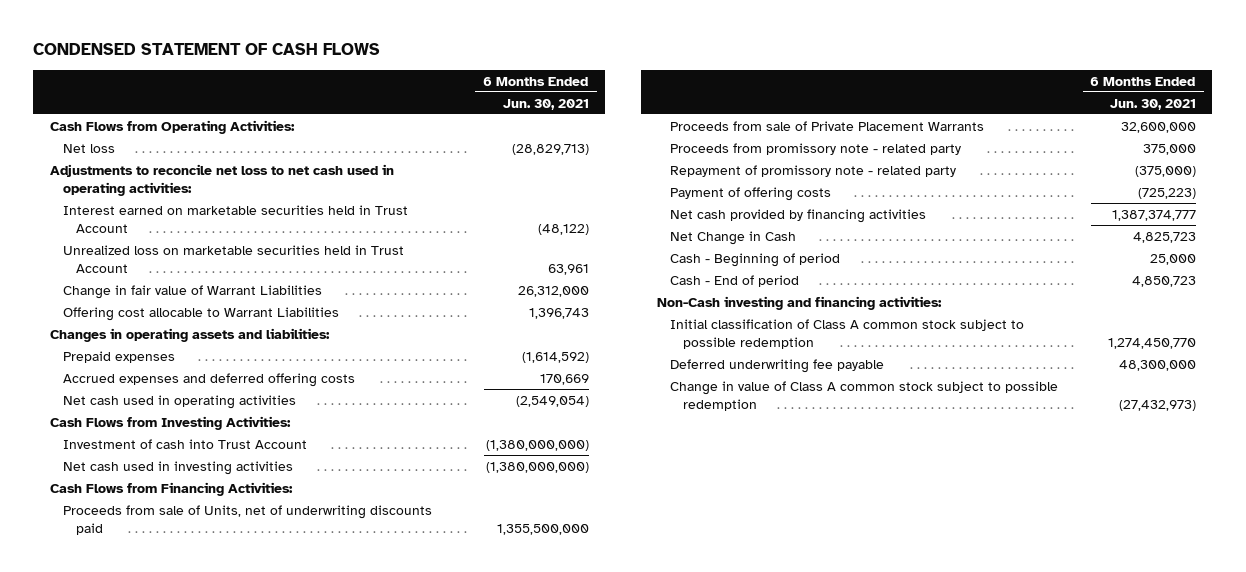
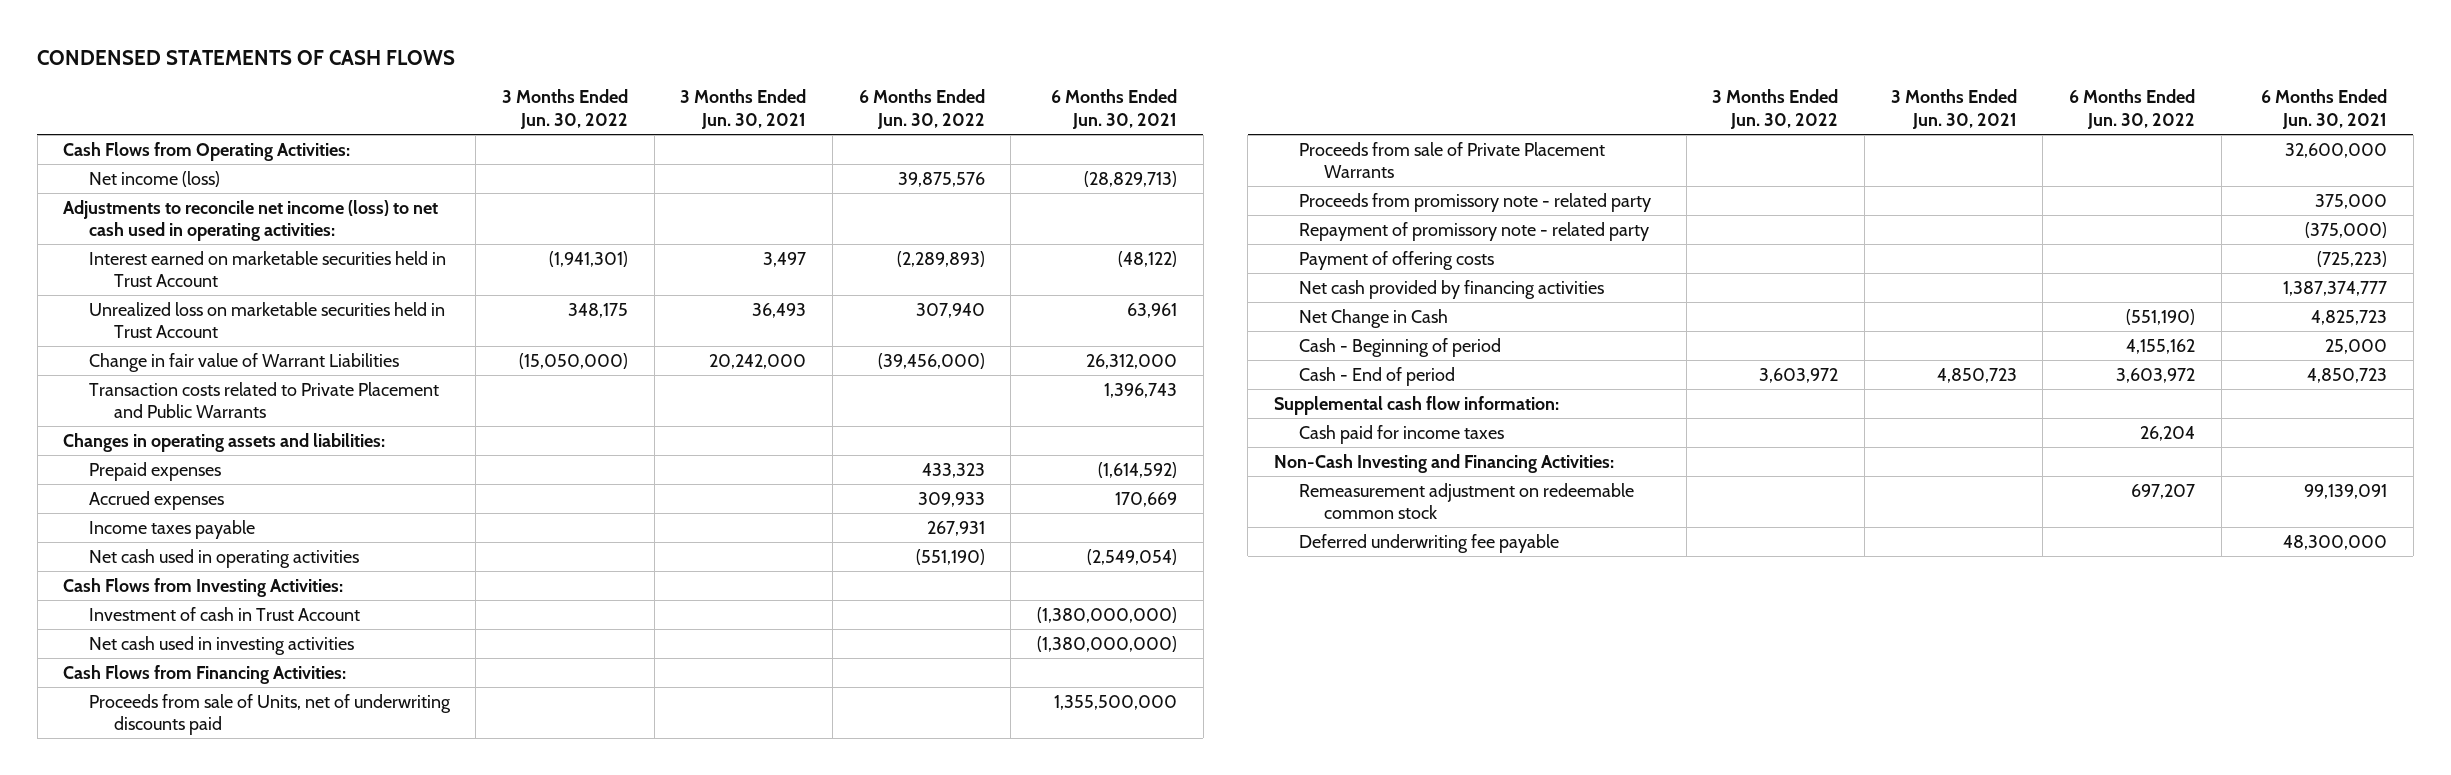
- CONDENSED STATEMENT OF CASH FLOWS
+ CONDENSED STATEMENTS OF CASH FLOWS
- | 6 Months Ended Jun. 30, 2021
+ | 3 Months Ended Jun. 30, 2022 | 3 Months Ended Jun. 30, 2021 | 6 Months Ended Jun. 30, 2022 | 6 Months Ended Jun. 30, 2021
- Net loss | (28,829,713)
- Adjustments to reconcile net loss to net cash used in operating activities:
+ Net income (loss) | | | 39,875,576 | (28,829,713)
+ Adjustments to reconcile net income (loss) to net cash used in operating activities:
- Offering cost allocable to Warrant Liabilities | 1,396,743
+ Transaction costs related to Private Placement and Public Warrants | | | | 1,396,743
- Accrued expenses and deferred offering costs | 170,669
+ Accrued expenses | | | 309,933 | 170,669
+ Income taxes payable | | | 267,931 |
- Investment of cash into Trust Account | (1,380,000,000)
+ Investment of cash in Trust Account | | | | (1,380,000,000)
- Non-Cash investing and financing activities:
- Initial classification of Class A common stock subject to possible redemption | 1,274,450,770
+ Supplemental cash flow information:
+ Cash paid for income taxes | | | 26,204 |
+ Non-Cash Investing and Financing Activities:
+ Remeasurement adjustment on redeemable common stock | | | 697,207 | 99,139,091
- Change in value of Class A common stock subject to possible redemption | (27,432,973)

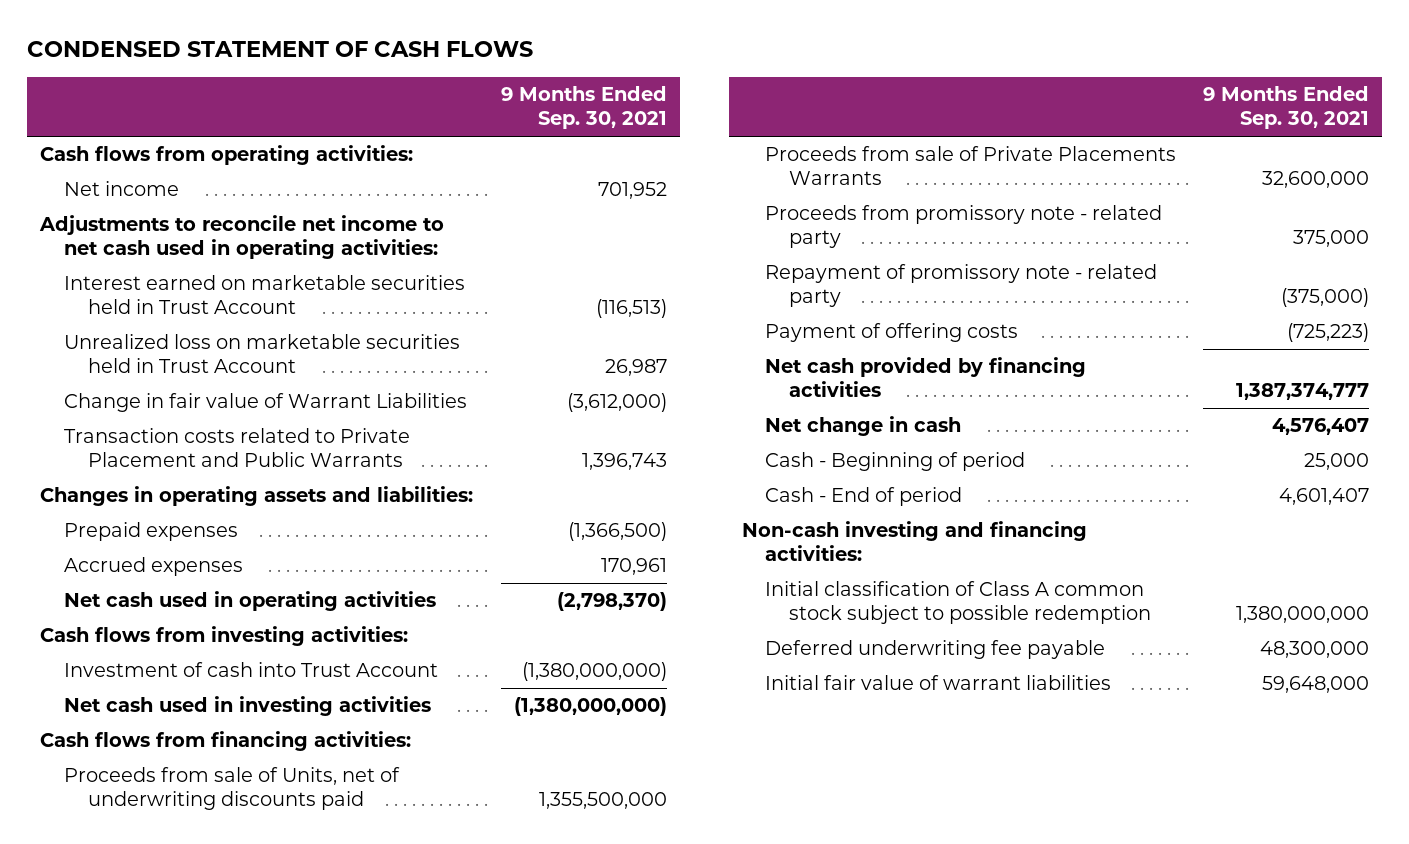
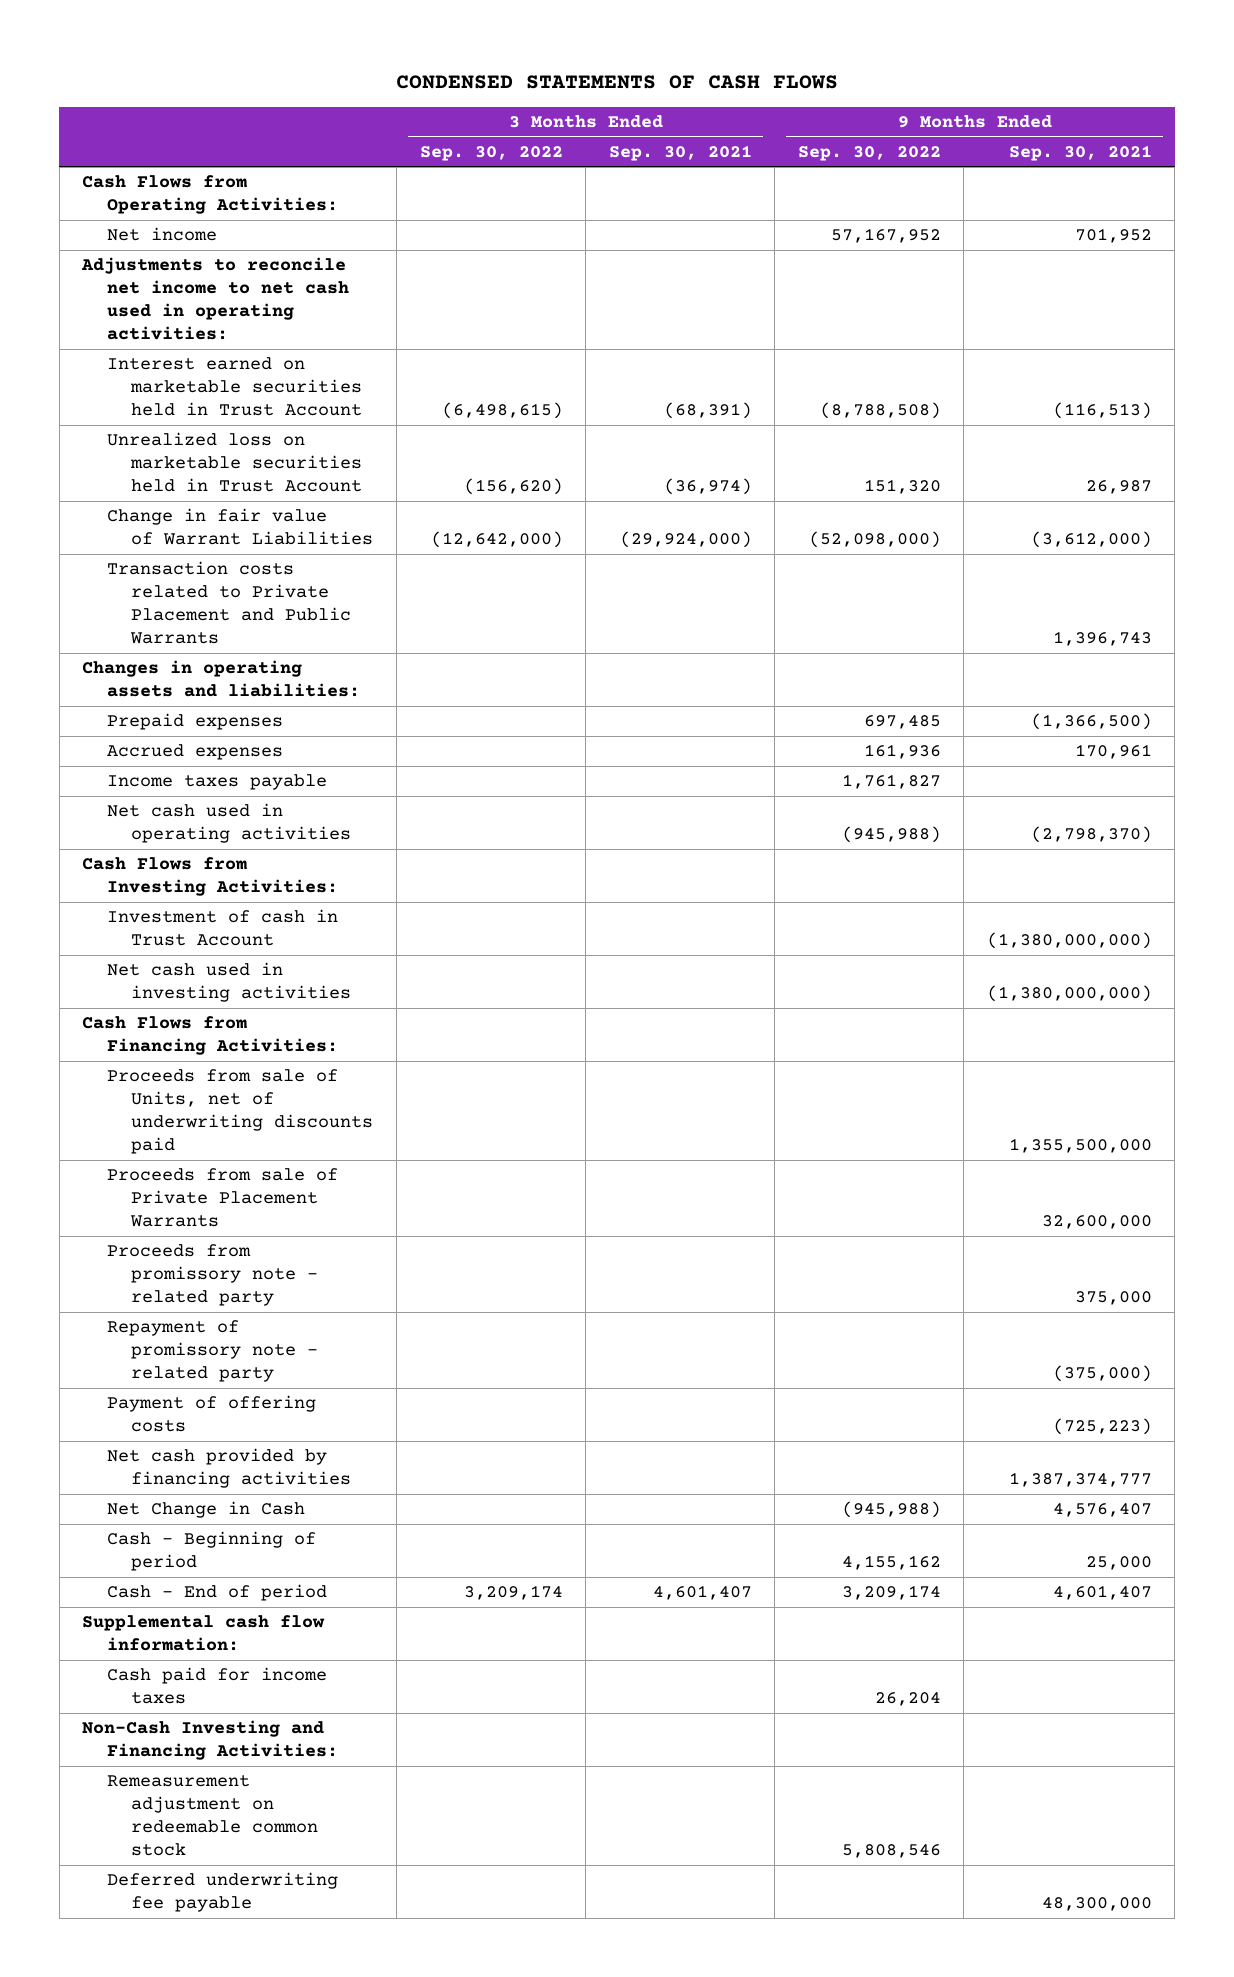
- CONDENSED STATEMENT OF CASH FLOWS
+ CONDENSED STATEMENTS OF CASH FLOWS
- | 9 Months Ended Sep. 30, 2021
+ | 3 Months Ended Sep. 30, 2022 | 3 Months Ended Sep. 30, 2021 | 9 Months Ended Sep. 30, 2022 | 9 Months Ended Sep. 30, 2021
- Cash flows from operating activities:
+ Cash Flows from Operating Activities:
+ Income taxes payable | | | 1,761,827 |
- Cash flows from investing activities:
- Investment of cash into Trust Account | (1,380,000,000)
+ Cash Flows from Investing Activities:
+ Investment of cash in Trust Account | | | | (1,380,000,000)
- Cash flows from financing activities:
+ Cash Flows from Financing Activities:
- Proceeds from sale of Private Placements Warrants | 32,600,000
+ Proceeds from sale of Private Placement Warrants | | | | 32,600,000
- Net change in cash | 4,576,407
+ Net Change in Cash | | | (945,988) | 4,576,407
- Non-cash investing and financing activities:
- Initial classification of Class A common stock subject to possible redemption | 1,380,000,000
+ Supplemental cash flow information:
+ Cash paid for income taxes | | | 26,204 |
+ Non-Cash Investing and Financing Activities:
+ Remeasurement adjustment on redeemable common stock | | | 5,808,546 |
- Initial fair value of warrant liabilities | 59,648,000

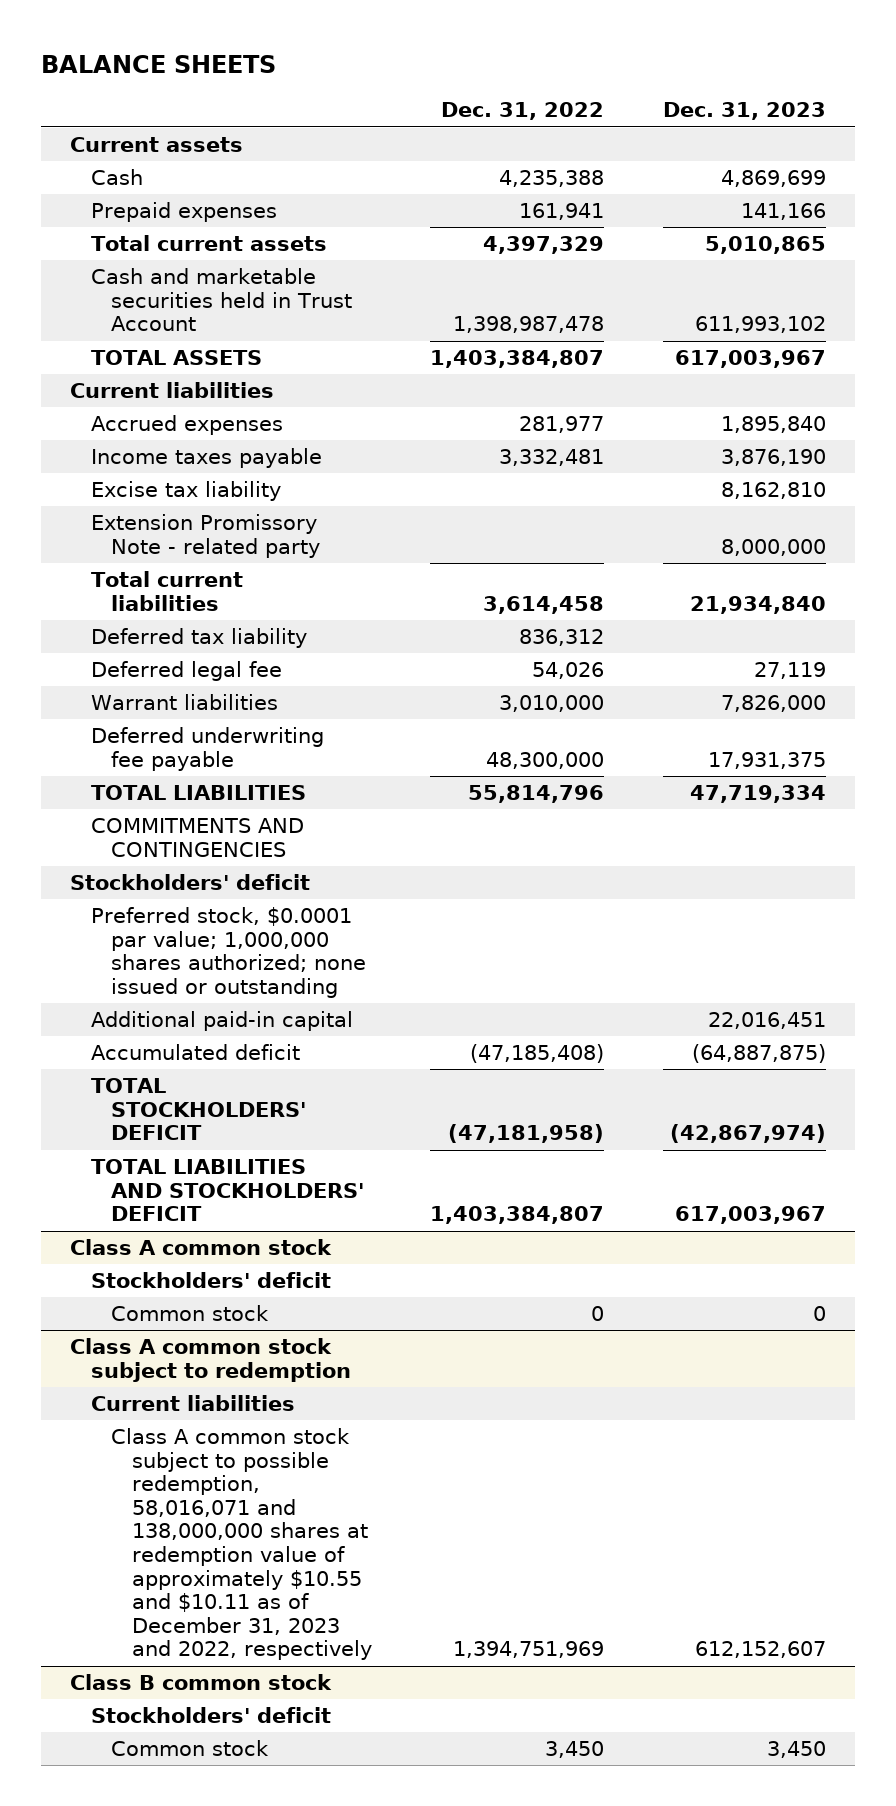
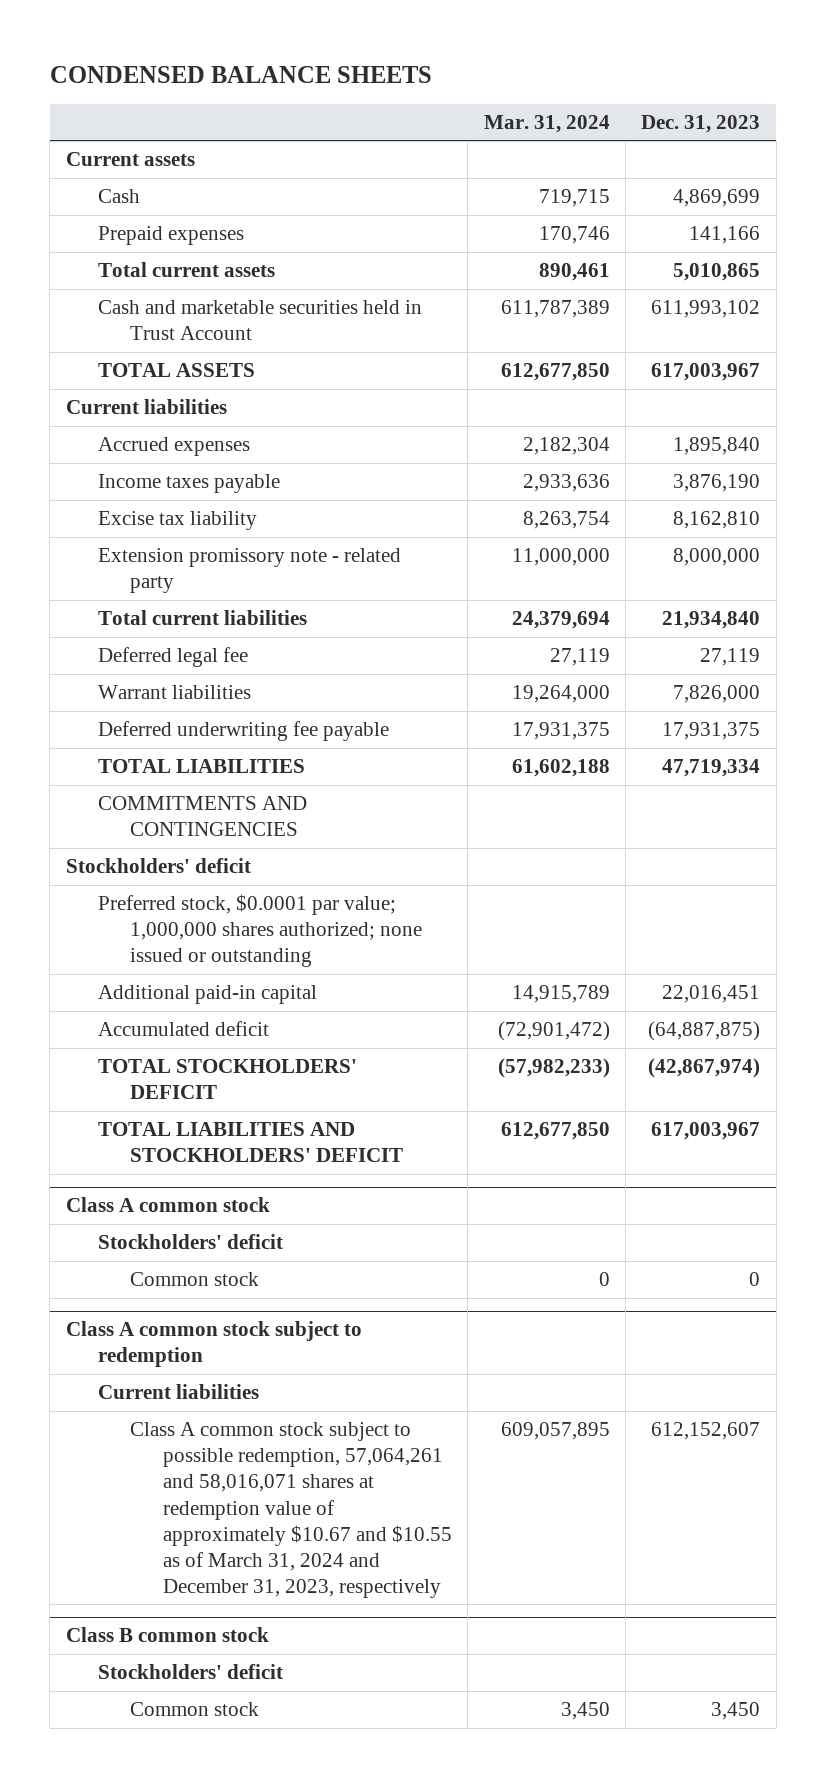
- BALANCE SHEETS
+ CONDENSED BALANCE SHEETS
- | Dec. 31, 2022 | Dec. 31, 2023
+ | Mar. 31, 2024 | Dec. 31, 2023
- Extension Promissory Note - related party | | 8,000,000
+ Extension promissory note - related party | 11,000,000 | 8,000,000
- Deferred tax liability | 836,312 |
@ Class A common stock subject to redemption
- Class A common stock subject to possible redemption, 58,016,071 and 138,000,000 shares at redemption value of approximately $10.55 and $10.11 as of December 31, 2023 and 2022, respectively | 1,394,751,969 | 612,152,607
+ Class A common stock subject to possible redemption, 57,064,261 and 58,016,071 shares at redemption value of approximately $10.67 and $10.55 as of March 31, 2024 and December 31, 2023, respectively | 609,057,895 | 612,152,607

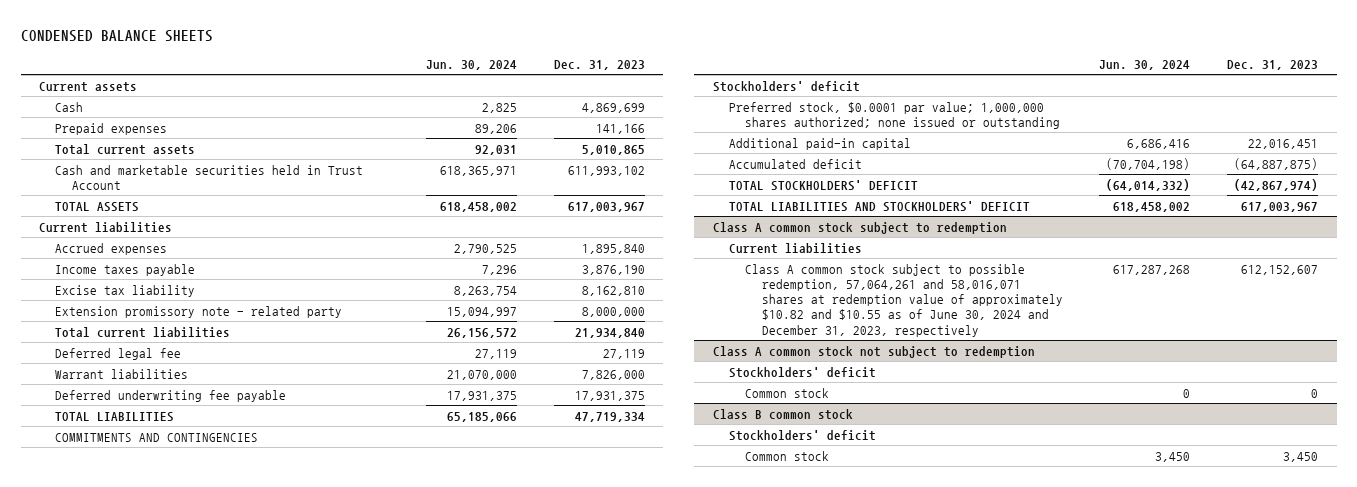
- | Mar. 31, 2024 | Dec. 31, 2023
+ | Jun. 30, 2024 | Dec. 31, 2023
- Class A common stock
- Stockholders' deficit
- Common stock | 0 | 0
@ Class A common stock subject to redemption
- Class A common stock subject to possible redemption, 57,064,261 and 58,016,071 shares at redemption value of approximately $10.67 and $10.55 as of March 31, 2024 and December 31, 2023, respectively | 609,057,895 | 612,152,607
+ Class A common stock subject to possible redemption, 57,064,261 and 58,016,071 shares at redemption value of approximately $10.82 and $10.55 as of June 30, 2024 and December 31, 2023, respectively | 617,287,268 | 612,152,607
+ Class A common stock not subject to redemption
+ Stockholders' deficit
+ Common stock | 0 | 0

